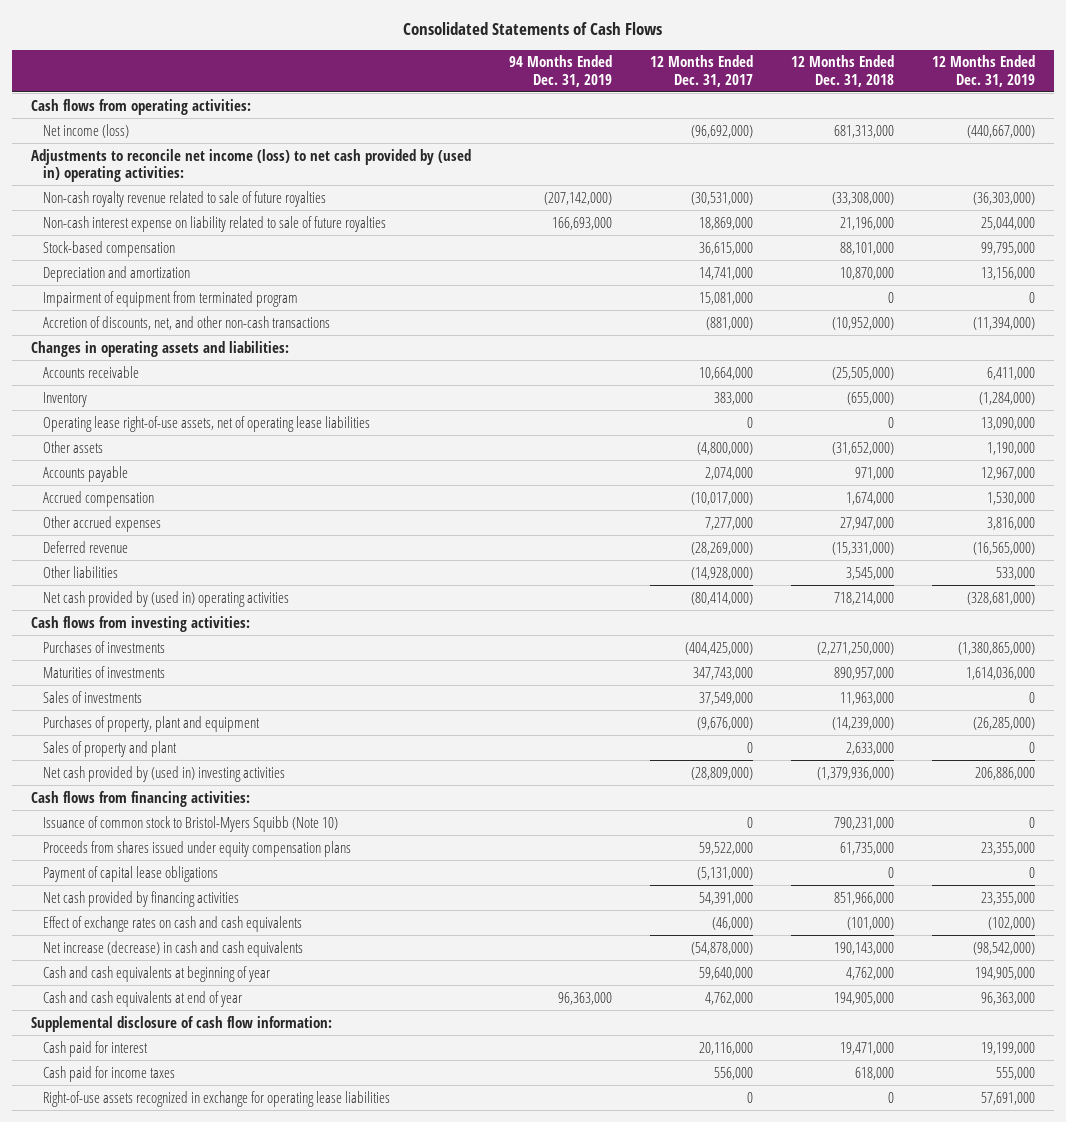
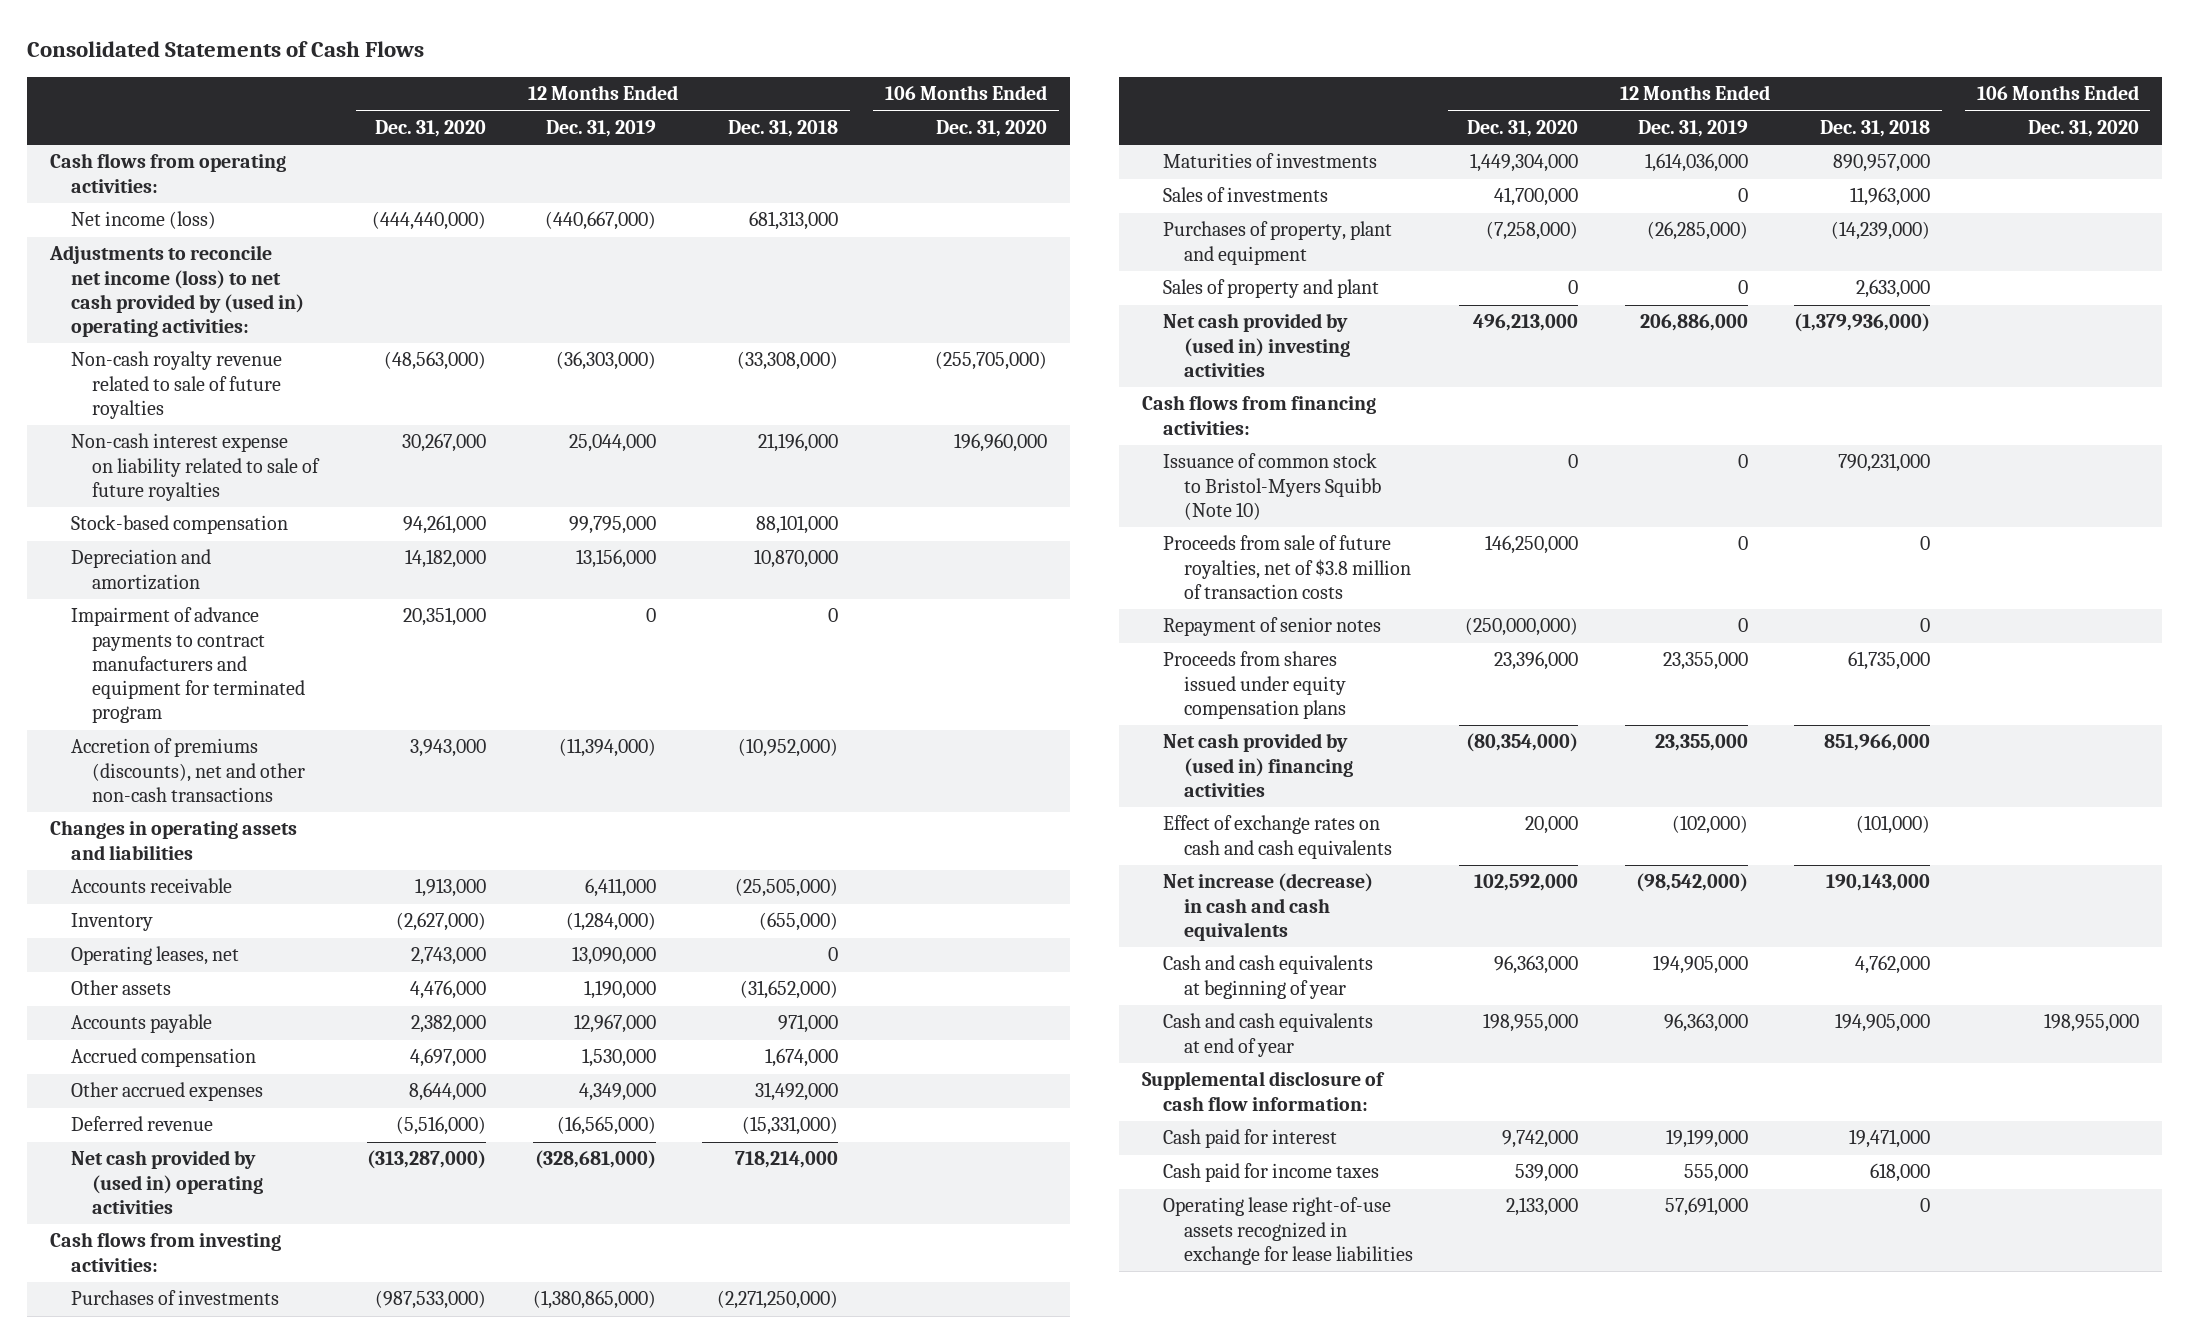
- | 94 Months Ended Dec. 31, 2019 | 12 Months Ended Dec. 31, 2017 | 12 Months Ended Dec. 31, 2018 | 12 Months Ended Dec. 31, 2019
+ | 12 Months Ended Dec. 31, 2020 | 12 Months Ended Dec. 31, 2019 | 12 Months Ended Dec. 31, 2018 | 106 Months Ended Dec. 31, 2020
- Impairment of equipment from terminated program | | 15,081,000 | 0 | 0
- Accretion of discounts, net, and other non-cash transactions | | (881,000) | (10,952,000) | (11,394,000)
- Changes in operating assets and liabilities:
+ Impairment of advance payments to contract manufacturers and equipment for terminated program | 20,351,000 | 0 | 0 |
+ Accretion of premiums (discounts), net and other non-cash transactions | 3,943,000 | (11,394,000) | (10,952,000) |
+ Changes in operating assets and liabilities
- Operating lease right-of-use assets, net of operating lease liabilities | | 0 | 0 | 13,090,000
+ Operating leases, net | 2,743,000 | 13,090,000 | 0 |
- Other accrued expenses | | 7,277,000 | 27,947,000 | 3,816,000
+ Other accrued expenses | 8,644,000 | 4,349,000 | 31,492,000 |
- Other liabilities | | (14,928,000) | 3,545,000 | 533,000
+ Proceeds from sale of future royalties, net of $3.8 million of transaction costs | 146,250,000 | 0 | 0 |
+ Repayment of senior notes | (250,000,000) | 0 | 0 |
- Payment of capital lease obligations | | (5,131,000) | 0 | 0
- Net cash provided by financing activities | | 54,391,000 | 851,966,000 | 23,355,000
+ Net cash provided by (used in) financing activities | (80,354,000) | 23,355,000 | 851,966,000 |
- Right-of-use assets recognized in exchange for operating lease liabilities | | 0 | 0 | 57,691,000
+ Operating lease right-of-use assets recognized in exchange for lease liabilities | 2,133,000 | 57,691,000 | 0 |

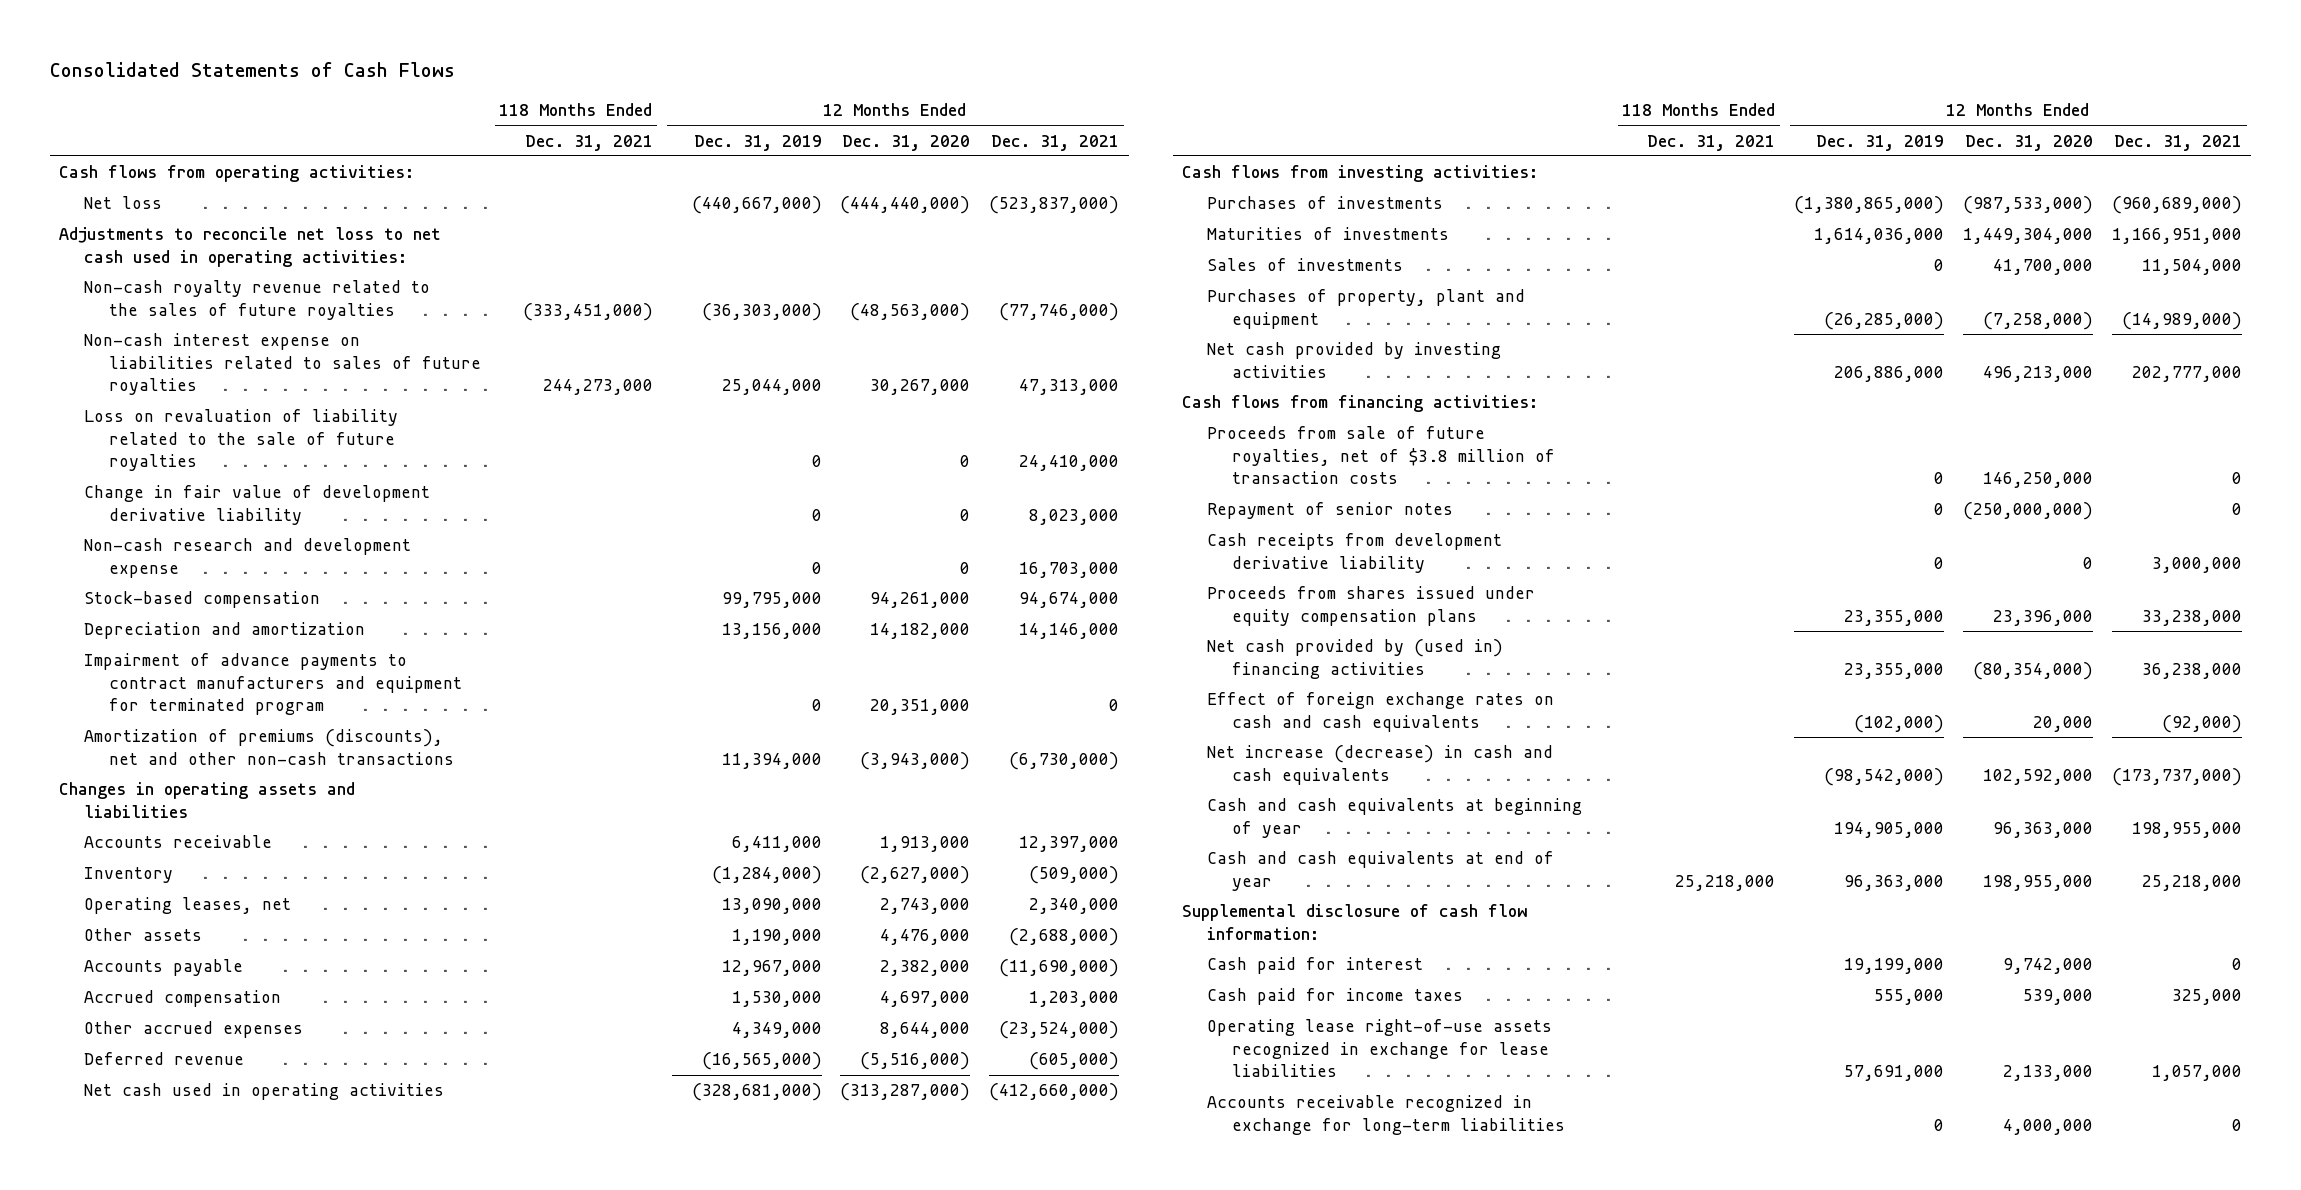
- | 12 Months Ended Dec. 31, 2020 | 12 Months Ended Dec. 31, 2019 | 12 Months Ended Dec. 31, 2018 | 106 Months Ended Dec. 31, 2020
+ | 118 Months Ended Dec. 31, 2021 | 12 Months Ended Dec. 31, 2019 | 12 Months Ended Dec. 31, 2020 | 12 Months Ended Dec. 31, 2021
- Net income (loss) | (444,440,000) | (440,667,000) | 681,313,000 |
- Adjustments to reconcile net income (loss) to net cash provided by (used in) operating activities:
- Non-cash royalty revenue related to sale of future royalties | (48,563,000) | (36,303,000) | (33,308,000) | (255,705,000)
- Non-cash interest expense on liability related to sale of future royalties | 30,267,000 | 25,044,000 | 21,196,000 | 196,960,000
+ Net loss | | (440,667,000) | (444,440,000) | (523,837,000)
+ Adjustments to reconcile net loss to net cash used in operating activities:
+ Non-cash royalty revenue related to the sales of future royalties | (333,451,000) | (36,303,000) | (48,563,000) | (77,746,000)
+ Non-cash interest expense on liabilities related to sales of future royalties | 244,273,000 | 25,044,000 | 30,267,000 | 47,313,000
+ Loss on revaluation of liability related to the sale of future royalties | | 0 | 0 | 24,410,000
+ Change in fair value of development derivative liability | | 0 | 0 | 8,023,000
+ Non-cash research and development expense | | 0 | 0 | 16,703,000
- Accretion of premiums (discounts), net and other non-cash transactions | 3,943,000 | (11,394,000) | (10,952,000) |
+ Amortization of premiums (discounts), net and other non-cash transactions | | 11,394,000 | (3,943,000) | (6,730,000)
- Net cash provided by (used in) operating activities | (313,287,000) | (328,681,000) | 718,214,000 |
+ Net cash used in operating activities | | (328,681,000) | (313,287,000) | (412,660,000)
- Sales of property and plant | 0 | 0 | 2,633,000 |
- Net cash provided by (used in) investing activities | 496,213,000 | 206,886,000 | (1,379,936,000) |
+ Net cash provided by investing activities | | 206,886,000 | 496,213,000 | 202,777,000
- Issuance of common stock to Bristol-Myers Squibb (Note 10) | 0 | 0 | 790,231,000 |
+ Cash receipts from development derivative liability | | 0 | 0 | 3,000,000
- Effect of exchange rates on cash and cash equivalents | 20,000 | (102,000) | (101,000) |
+ Effect of foreign exchange rates on cash and cash equivalents | | (102,000) | 20,000 | (92,000)
+ Accounts receivable recognized in exchange for long-term liabilities | | 0 | 4,000,000 | 0

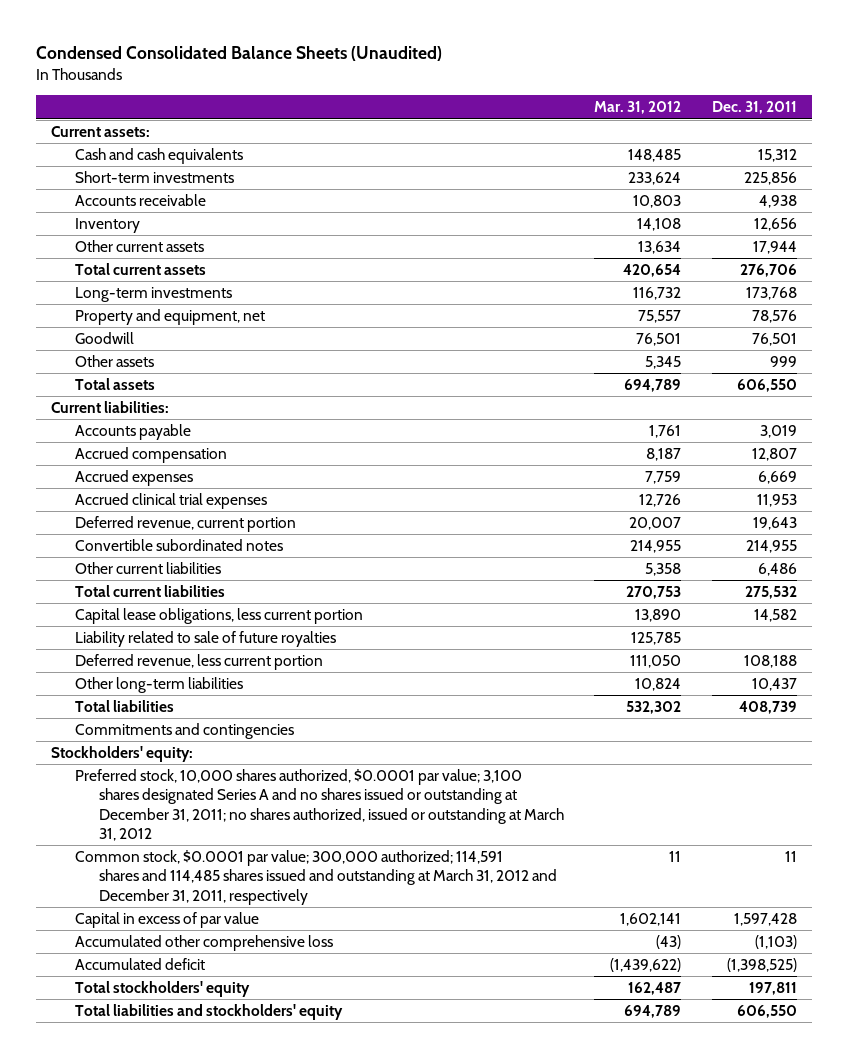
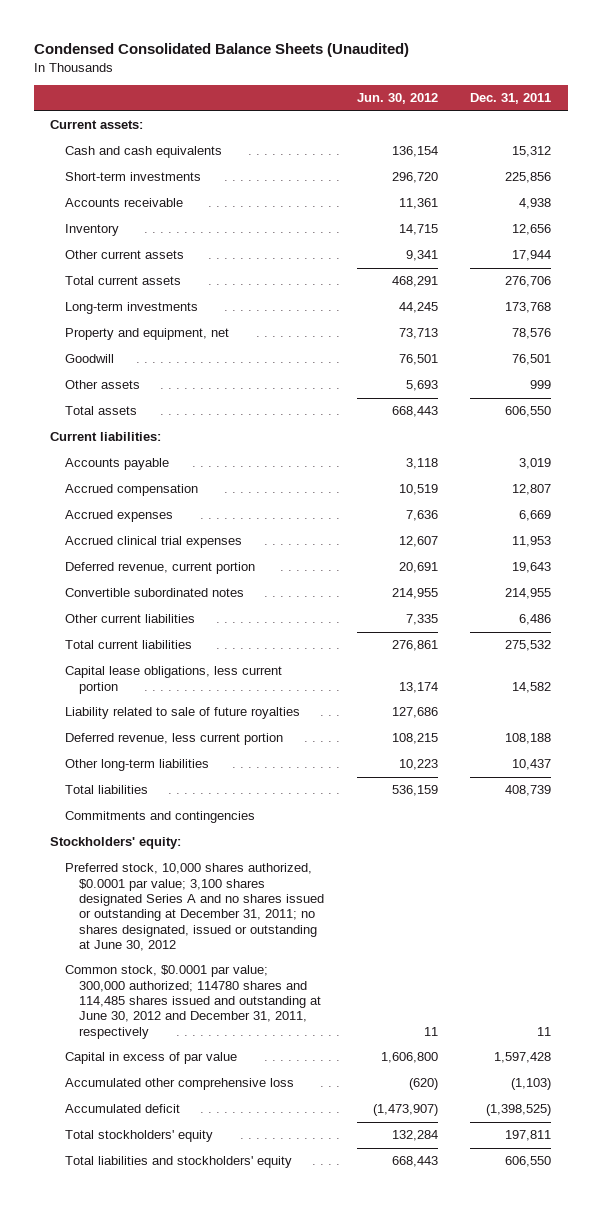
- | Mar. 31, 2012 | Dec. 31, 2011
+ | Jun. 30, 2012 | Dec. 31, 2011
- Preferred stock, 10,000 shares authorized, $0.0001 par value; 3,100 shares designated Series A and no shares issued or outstanding at December 31, 2011; no shares authorized, issued or outstanding at March 31, 2012
- Common stock, $0.0001 par value; 300,000 authorized; 114,591 shares and 114,485 shares issued and outstanding at March 31, 2012 and December 31, 2011, respectively | 11 | 11
+ Preferred stock, 10,000 shares authorized, $0.0001 par value; 3,100 shares designated Series A and no shares issued or outstanding at December 31, 2011; no shares designated, issued or outstanding at June 30, 2012
+ Common stock, $0.0001 par value; 300,000 authorized; 114780 shares and 114,485 shares issued and outstanding at June 30, 2012 and December 31, 2011, respectively | 11 | 11

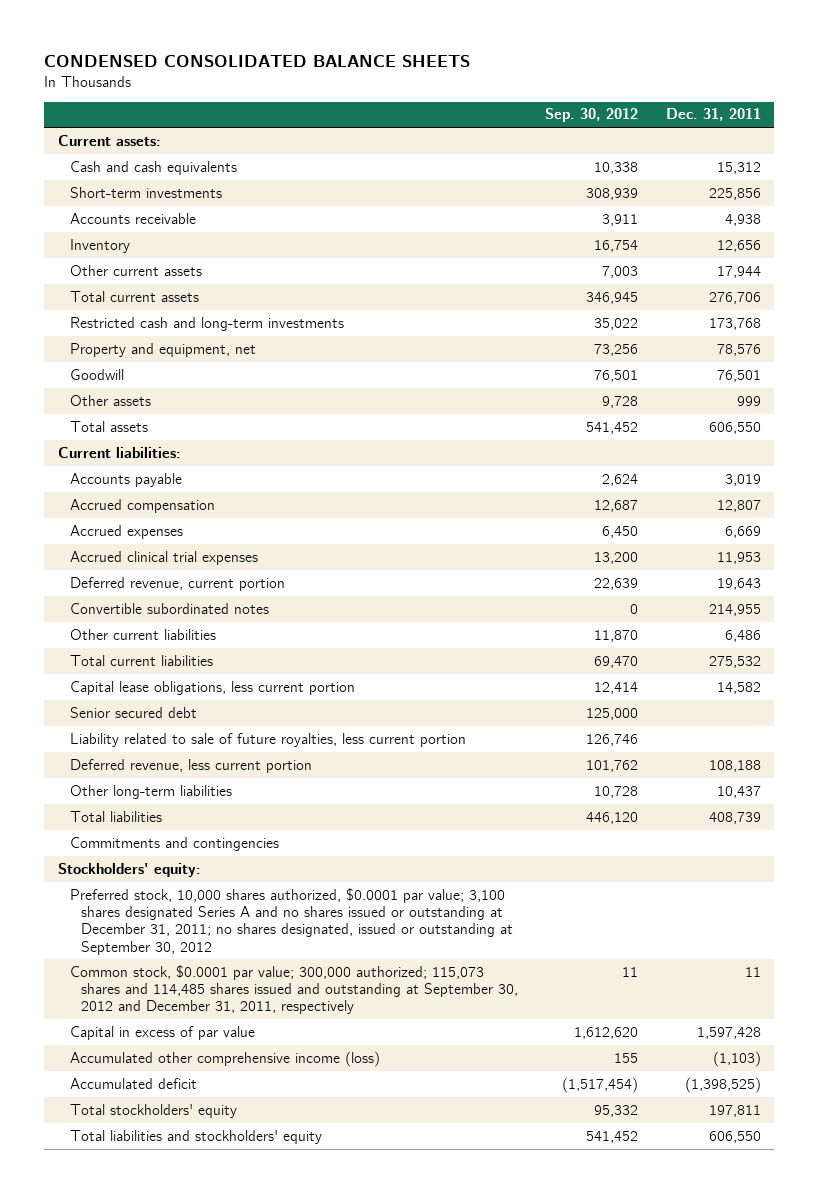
- Condensed Consolidated Balance Sheets (Unaudited)
+ CONDENSED CONSOLIDATED BALANCE SHEETS
- | Jun. 30, 2012 | Dec. 31, 2011
+ | Sep. 30, 2012 | Dec. 31, 2011
- Long-term investments | 44,245 | 173,768
+ Restricted cash and long-term investments | 35,022 | 173,768
- Liability related to sale of future royalties | 127,686 |
+ Senior secured debt | 125,000 |
+ Liability related to sale of future royalties, less current portion | 126,746 |
- Preferred stock, 10,000 shares authorized, $0.0001 par value; 3,100 shares designated Series A and no shares issued or outstanding at December 31, 2011; no shares designated, issued or outstanding at June 30, 2012
- Common stock, $0.0001 par value; 300,000 authorized; 114780 shares and 114,485 shares issued and outstanding at June 30, 2012 and December 31, 2011, respectively | 11 | 11
+ Preferred stock, 10,000 shares authorized, $0.0001 par value; 3,100 shares designated Series A and no shares issued or outstanding at December 31, 2011; no shares designated, issued or outstanding at September 30, 2012
+ Common stock, $0.0001 par value; 300,000 authorized; 115,073 shares and 114,485 shares issued and outstanding at September 30, 2012 and December 31, 2011, respectively | 11 | 11
- Accumulated other comprehensive loss | (620) | (1,103)
+ Accumulated other comprehensive income (loss) | 155 | (1,103)

